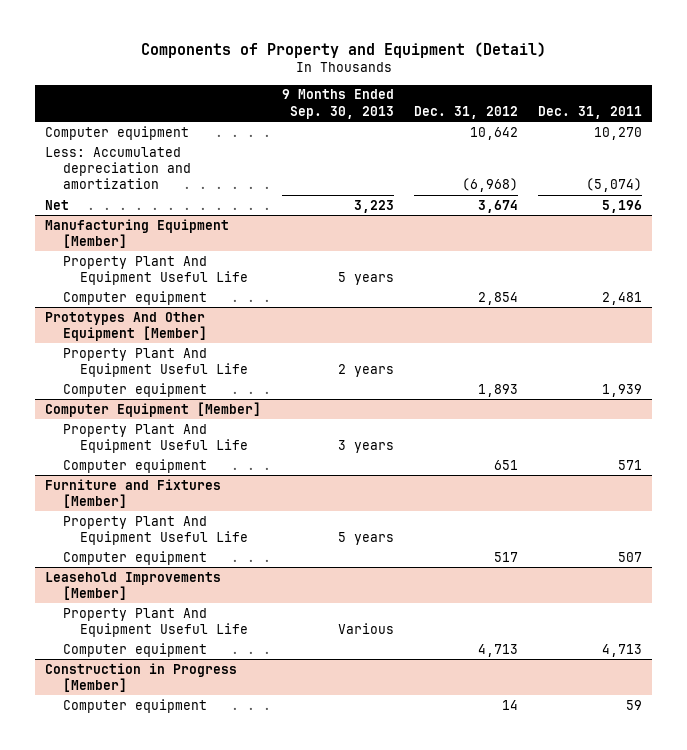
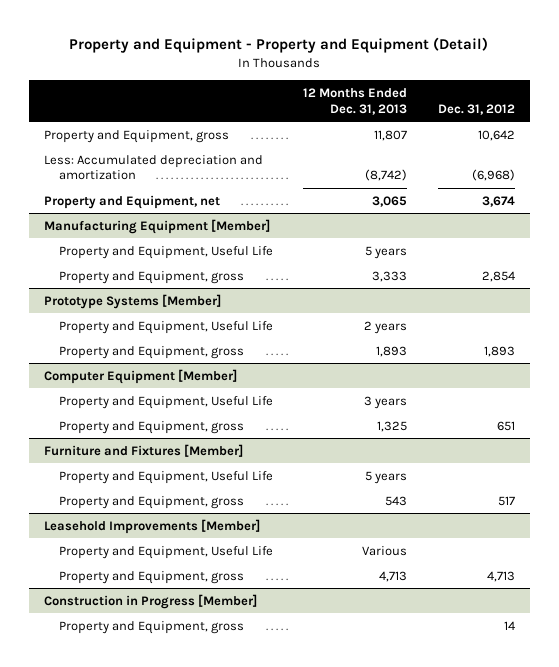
- Components of Property and Equipment (Detail)
+ Property and Equipment - Property and Equipment (Detail)
- | 9 Months Ended Sep. 30, 2013 | Dec. 31, 2012 | Dec. 31, 2011
+ | 12 Months Ended Dec. 31, 2013 | Dec. 31, 2012
- Computer equipment | | 10,642 | 10,270
+ Property and Equipment, gross | 11,807 | 10,642
- Net | 3,223 | 3,674 | 5,196
+ Property and Equipment, net | 3,065 | 3,674
@ Manufacturing Equipment [Member]
- Property Plant And Equipment Useful Life | 5 years | |
- Computer equipment | | 2,854 | 2,481
- Prototypes And Other Equipment [Member]
- Property Plant And Equipment Useful Life | 2 years | |
- Computer equipment | | 1,893 | 1,939
@ Manufacturing Equipment [Member]
+ Property and Equipment, Useful Life | 5 years |
+ Property and Equipment, gross | 3,333 | 2,854
+ Prototype Systems [Member]
+ Property and Equipment, Useful Life | 2 years |
+ Property and Equipment, gross | 1,893 | 1,893
@ Computer Equipment [Member]
- Property Plant And Equipment Useful Life | 3 years | |
- Computer equipment | | 651 | 571
+ Property and Equipment, Useful Life | 3 years |
+ Property and Equipment, gross | 1,325 | 651
@ Furniture and Fixtures [Member]
- Property Plant And Equipment Useful Life | 5 years | |
- Computer equipment | | 517 | 507
+ Property and Equipment, Useful Life | 5 years |
+ Property and Equipment, gross | 543 | 517
@ Leasehold Improvements [Member]
- Property Plant And Equipment Useful Life | Various | |
- Computer equipment | | 4,713 | 4,713
+ Property and Equipment, Useful Life | Various |
+ Property and Equipment, gross | 4,713 | 4,713
@ Construction in Progress [Member]
- Computer equipment | | 14 | 59
+ Property and Equipment, gross | | 14

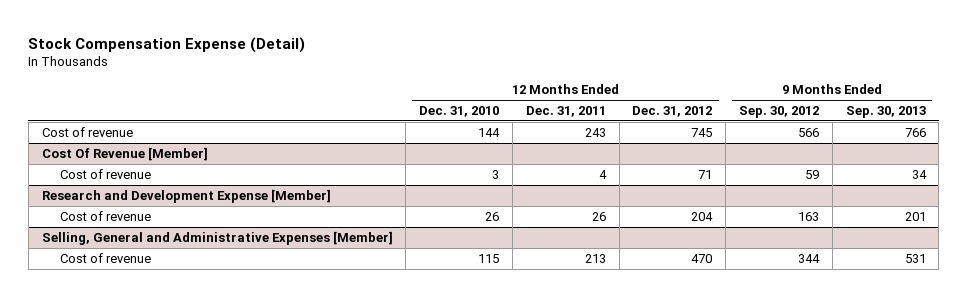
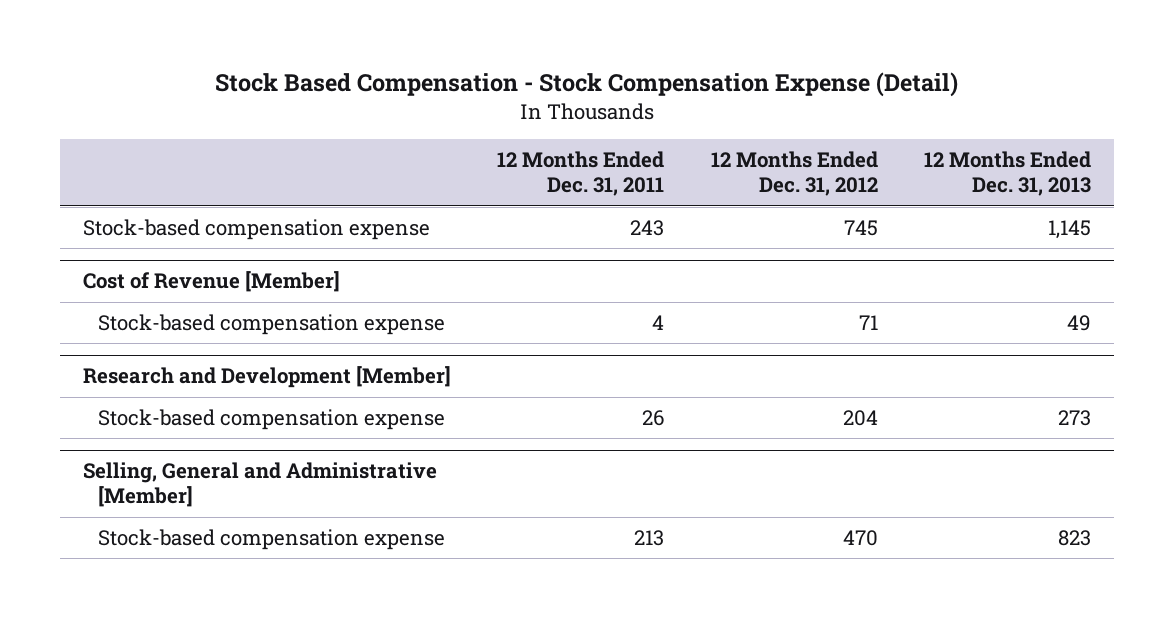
- Stock Compensation Expense (Detail)
+ Stock Based Compensation - Stock Compensation Expense (Detail)
- | 12 Months Ended Dec. 31, 2010 | 12 Months Ended Dec. 31, 2011 | 12 Months Ended Dec. 31, 2012 | 9 Months Ended Sep. 30, 2012 | 9 Months Ended Sep. 30, 2013
+ | 12 Months Ended Dec. 31, 2011 | 12 Months Ended Dec. 31, 2012 | 12 Months Ended Dec. 31, 2013
- Cost of revenue | 144 | 243 | 745 | 566 | 766
- Cost Of Revenue [Member]
- Cost of revenue | 3 | 4 | 71 | 59 | 34
- Research and Development Expense [Member]
- Cost of revenue | 26 | 26 | 204 | 163 | 201
- Selling, General and Administrative Expenses [Member]
- Cost of revenue | 115 | 213 | 470 | 344 | 531
+ Stock-based compensation expense | 243 | 745 | 1,145
+ Cost of Revenue [Member]
+ Stock-based compensation expense | 4 | 71 | 49
+ Research and Development [Member]
+ Stock-based compensation expense | 26 | 204 | 273
+ Selling, General and Administrative [Member]
+ Stock-based compensation expense | 213 | 470 | 823

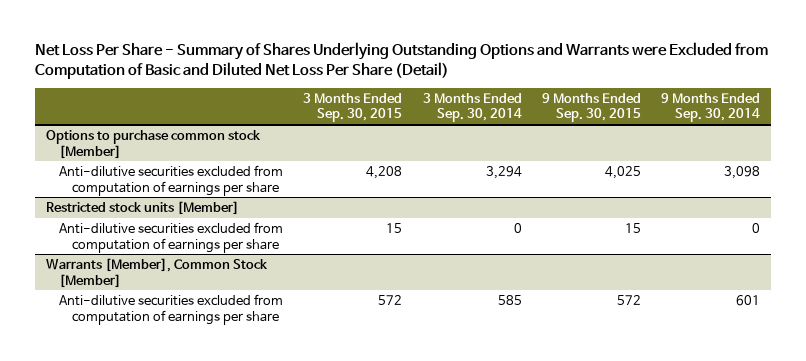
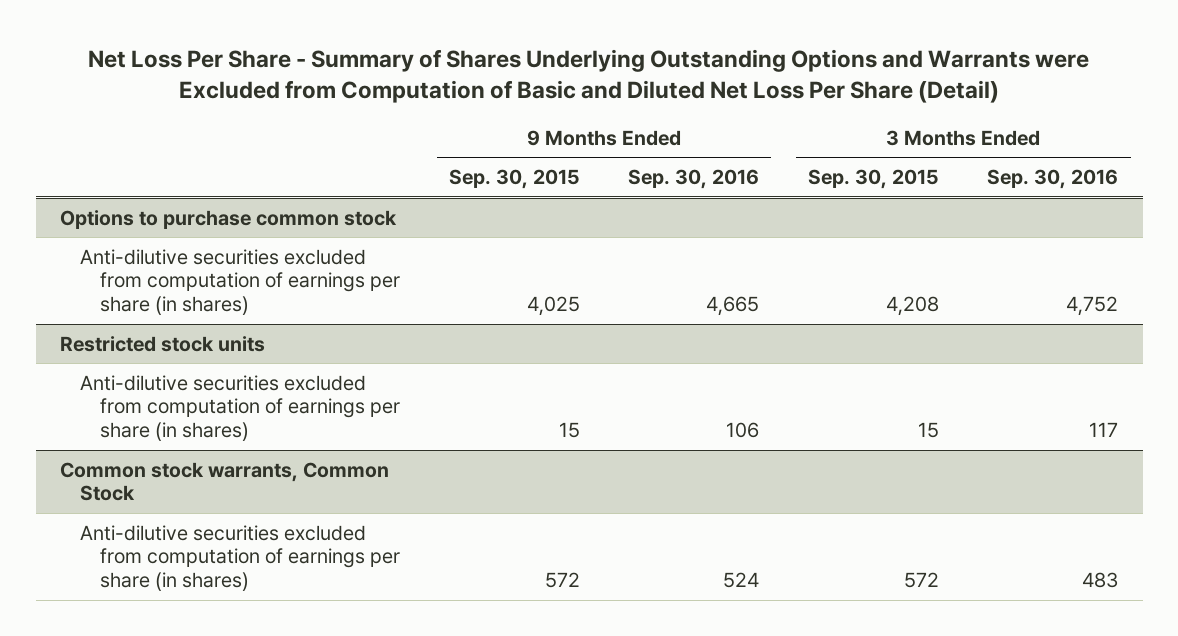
- | 3 Months Ended Sep. 30, 2015 | 3 Months Ended Sep. 30, 2014 | 9 Months Ended Sep. 30, 2015 | 9 Months Ended Sep. 30, 2014
+ | 9 Months Ended Sep. 30, 2015 | 9 Months Ended Sep. 30, 2016 | 3 Months Ended Sep. 30, 2015 | 3 Months Ended Sep. 30, 2016
- Options to purchase common stock [Member]
- Anti-dilutive securities excluded from computation of earnings per share | 4,208 | 3,294 | 4,025 | 3,098
- Restricted stock units [Member]
- Anti-dilutive securities excluded from computation of earnings per share | 15 | 0 | 15 | 0
- Warrants [Member], Common Stock [Member]
- Anti-dilutive securities excluded from computation of earnings per share | 572 | 585 | 572 | 601
+ Options to purchase common stock
+ Anti-dilutive securities excluded from computation of earnings per share (in shares) | 4,025 | 4,665 | 4,208 | 4,752
+ Restricted stock units
+ Anti-dilutive securities excluded from computation of earnings per share (in shares) | 15 | 106 | 15 | 117
+ Common stock warrants, Common Stock
+ Anti-dilutive securities excluded from computation of earnings per share (in shares) | 572 | 524 | 572 | 483

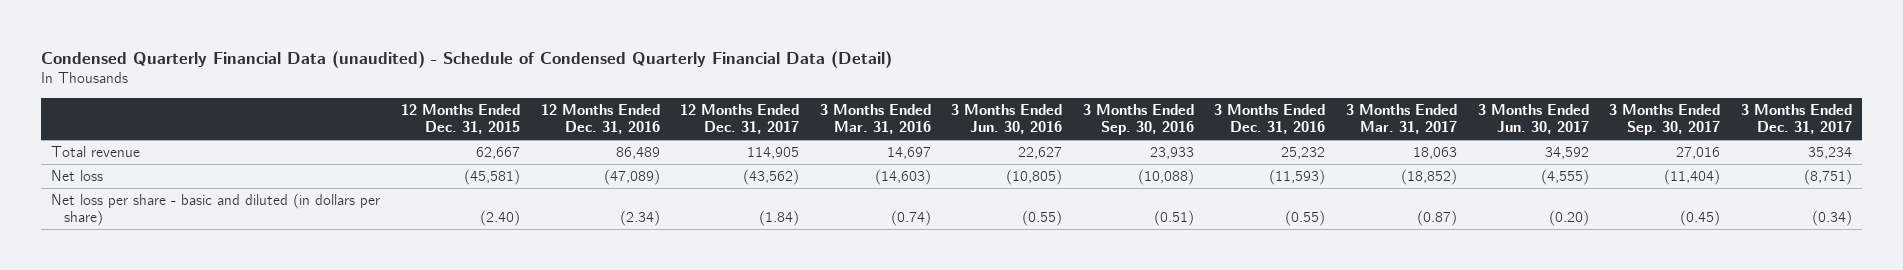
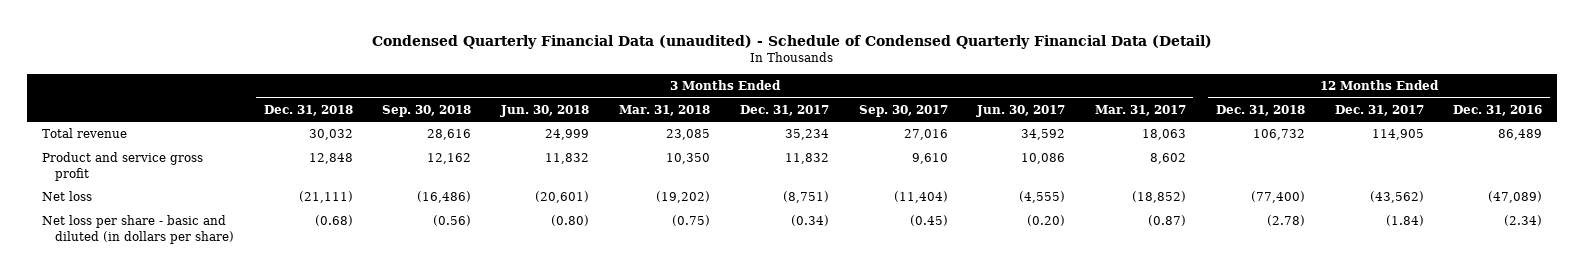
- | 12 Months Ended Dec. 31, 2015 | 12 Months Ended Dec. 31, 2016 | 12 Months Ended Dec. 31, 2017 | 3 Months Ended Mar. 31, 2016 | 3 Months Ended Jun. 30, 2016 | 3 Months Ended Sep. 30, 2016 | 3 Months Ended Dec. 31, 2016 | 3 Months Ended Mar. 31, 2017 | 3 Months Ended Jun. 30, 2017 | 3 Months Ended Sep. 30, 2017 | 3 Months Ended Dec. 31, 2017
+ | 3 Months Ended Dec. 31, 2018 | 3 Months Ended Sep. 30, 2018 | 3 Months Ended Jun. 30, 2018 | 3 Months Ended Mar. 31, 2018 | 3 Months Ended Dec. 31, 2017 | 3 Months Ended Sep. 30, 2017 | 3 Months Ended Jun. 30, 2017 | 3 Months Ended Mar. 31, 2017 | 12 Months Ended Dec. 31, 2018 | 12 Months Ended Dec. 31, 2017 | 12 Months Ended Dec. 31, 2016
+ Product and service gross profit | 12,848 | 12,162 | 11,832 | 10,350 | 11,832 | 9,610 | 10,086 | 8,602 | | |

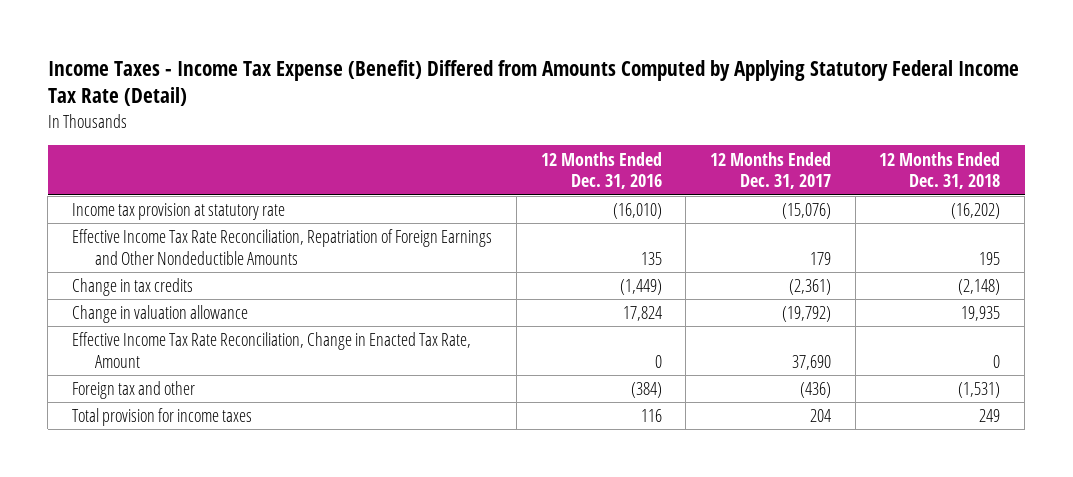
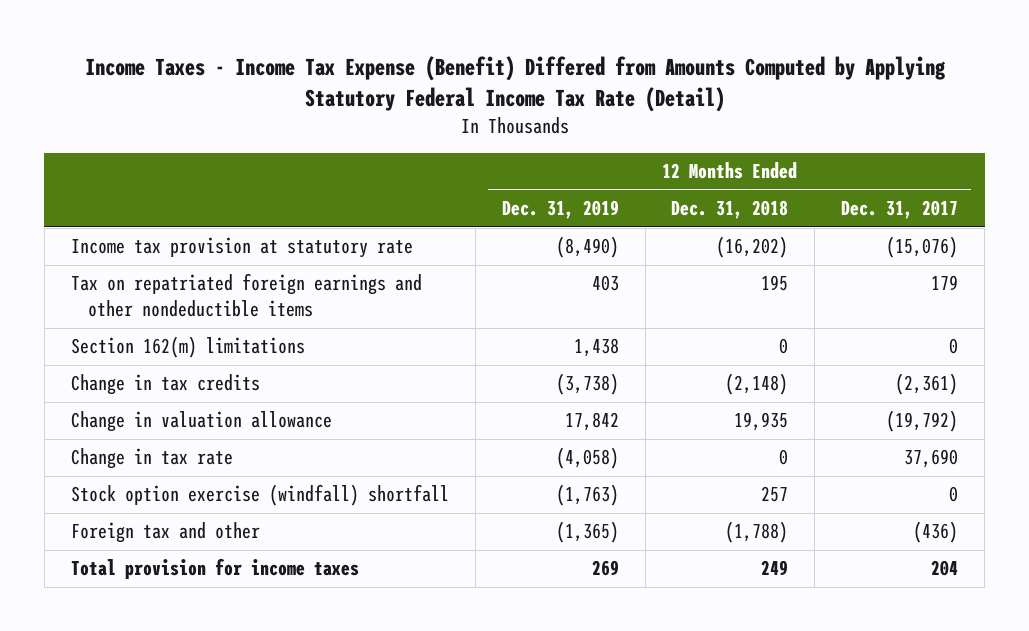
- | 12 Months Ended Dec. 31, 2016 | 12 Months Ended Dec. 31, 2017 | 12 Months Ended Dec. 31, 2018
+ | 12 Months Ended Dec. 31, 2019 | 12 Months Ended Dec. 31, 2018 | 12 Months Ended Dec. 31, 2017
- Effective Income Tax Rate Reconciliation, Repatriation of Foreign Earnings and Other Nondeductible Amounts | 135 | 179 | 195
+ Tax on repatriated foreign earnings and other nondeductible items | 403 | 195 | 179
+ Section 162(m) limitations | 1,438 | 0 | 0
- Effective Income Tax Rate Reconciliation, Change in Enacted Tax Rate, Amount | 0 | 37,690 | 0
- Foreign tax and other | (384) | (436) | (1,531)
+ Change in tax rate | (4,058) | 0 | 37,690
+ Stock option exercise (windfall) shortfall | (1,763) | 257 | 0
+ Foreign tax and other | (1,365) | (1,788) | (436)

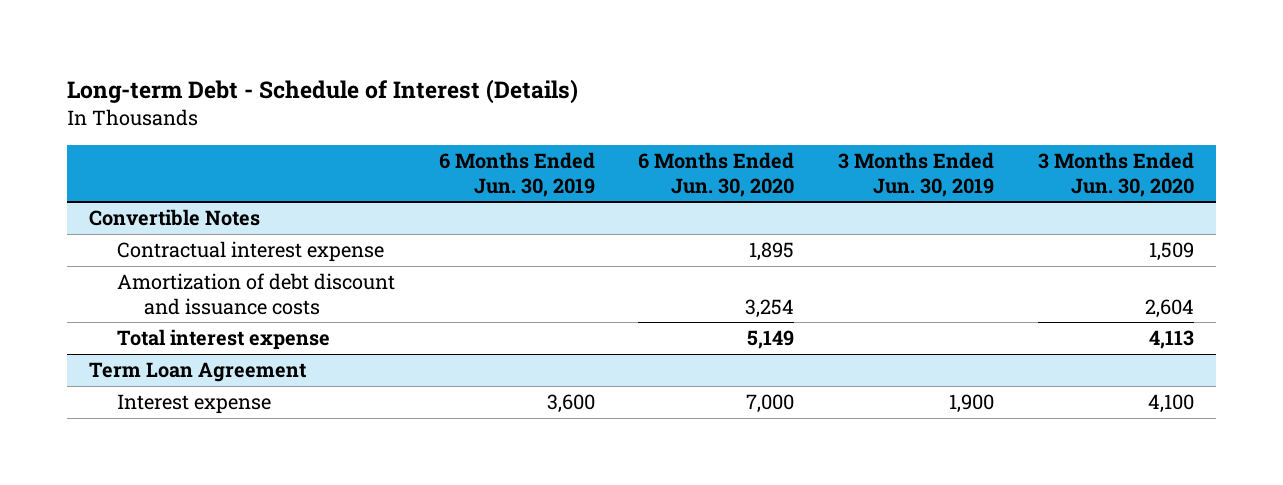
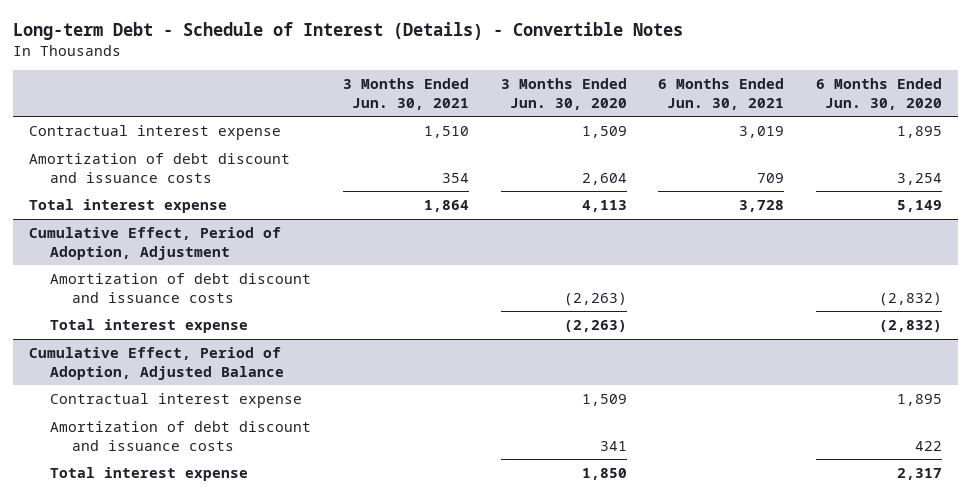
- Long-term Debt - Schedule of Interest (Details)
+ Long-term Debt - Schedule of Interest (Details) - Convertible Notes
- | 6 Months Ended Jun. 30, 2019 | 6 Months Ended Jun. 30, 2020 | 3 Months Ended Jun. 30, 2019 | 3 Months Ended Jun. 30, 2020
+ | 3 Months Ended Jun. 30, 2021 | 3 Months Ended Jun. 30, 2020 | 6 Months Ended Jun. 30, 2021 | 6 Months Ended Jun. 30, 2020
- Convertible Notes
- Term Loan Agreement
- Interest expense | 3,600 | 7,000 | 1,900 | 4,100
+ Cumulative Effect, Period of Adoption, Adjustment
+ Amortization of debt discount and issuance costs | | (2,263) | | (2,832)
+ Total interest expense | | (2,263) | | (2,832)
+ Cumulative Effect, Period of Adoption, Adjusted Balance
+ Contractual interest expense | | 1,509 | | 1,895
+ Amortization of debt discount and issuance costs | | 341 | | 422
+ Total interest expense | | 1,850 | | 2,317

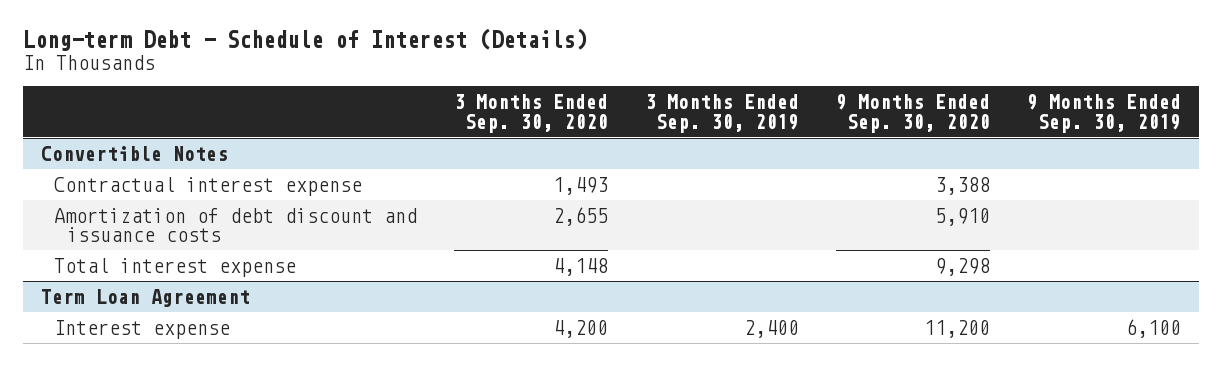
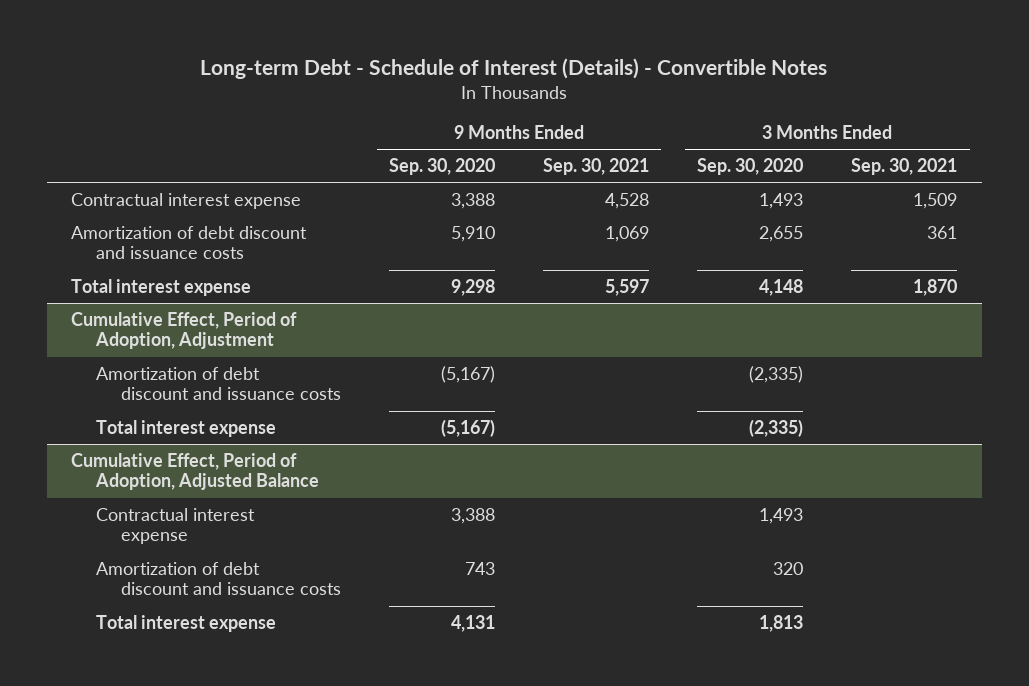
- Long-term Debt - Schedule of Interest (Details)
+ Long-term Debt - Schedule of Interest (Details) - Convertible Notes
- | 3 Months Ended Sep. 30, 2020 | 3 Months Ended Sep. 30, 2019 | 9 Months Ended Sep. 30, 2020 | 9 Months Ended Sep. 30, 2019
+ | 9 Months Ended Sep. 30, 2020 | 9 Months Ended Sep. 30, 2021 | 3 Months Ended Sep. 30, 2020 | 3 Months Ended Sep. 30, 2021
- Convertible Notes
- Term Loan Agreement
- Interest expense | 4,200 | 2,400 | 11,200 | 6,100
+ Cumulative Effect, Period of Adoption, Adjustment
+ Amortization of debt discount and issuance costs | (5,167) | | (2,335) |
+ Total interest expense | (5,167) | | (2,335) |
+ Cumulative Effect, Period of Adoption, Adjusted Balance
+ Contractual interest expense | 3,388 | | 1,493 |
+ Amortization of debt discount and issuance costs | 743 | | 320 |
+ Total interest expense | 4,131 | | 1,813 |

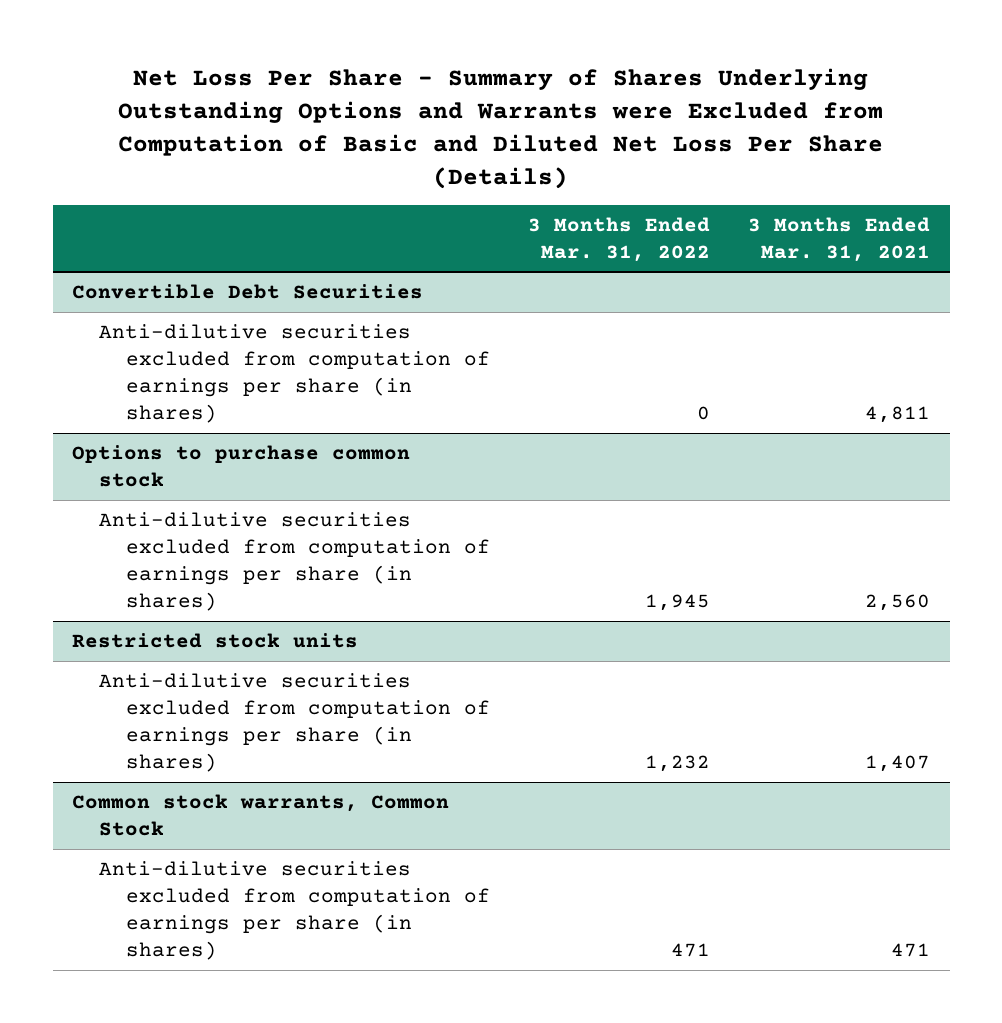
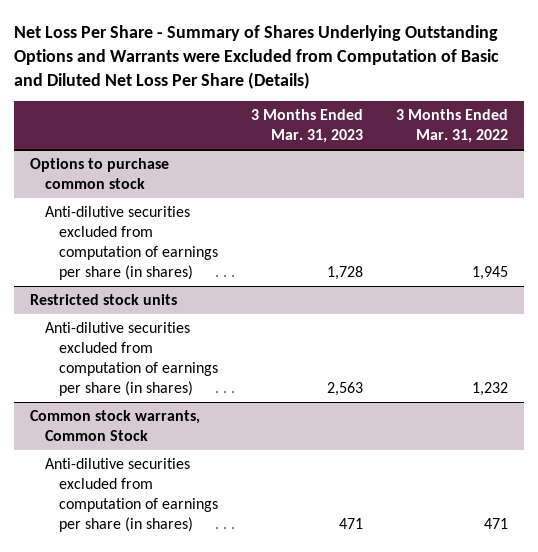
- | 3 Months Ended Mar. 31, 2022 | 3 Months Ended Mar. 31, 2021
+ | 3 Months Ended Mar. 31, 2023 | 3 Months Ended Mar. 31, 2022
- Convertible Debt Securities
- Anti-dilutive securities excluded from computation of earnings per share (in shares) | 0 | 4,811

